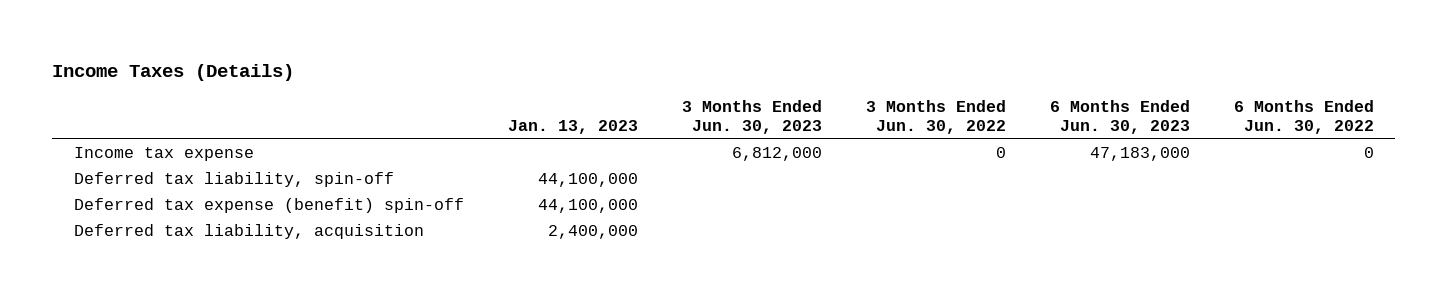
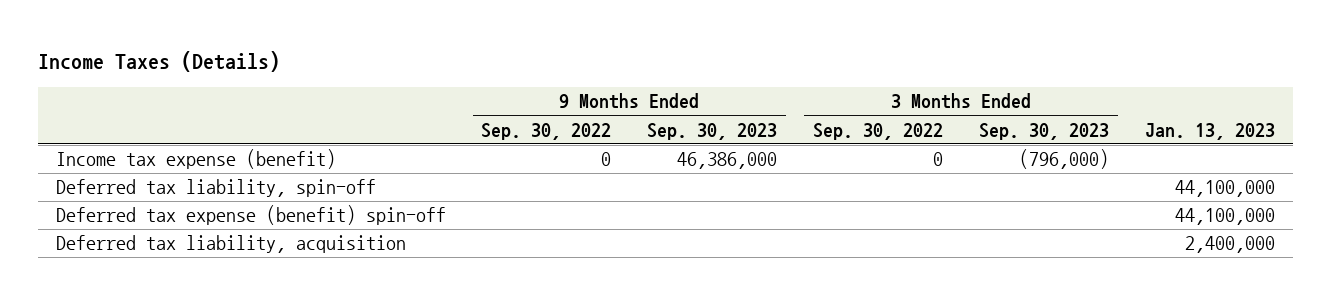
- | Jan. 13, 2023 | 3 Months Ended Jun. 30, 2023 | 3 Months Ended Jun. 30, 2022 | 6 Months Ended Jun. 30, 2023 | 6 Months Ended Jun. 30, 2022
+ | 9 Months Ended Sep. 30, 2022 | 9 Months Ended Sep. 30, 2023 | 3 Months Ended Sep. 30, 2022 | 3 Months Ended Sep. 30, 2023 | Jan. 13, 2023
- Income tax expense | | 6,812,000 | 0 | 47,183,000 | 0
+ Income tax expense (benefit) | 0 | 46,386,000 | 0 | (796,000) |

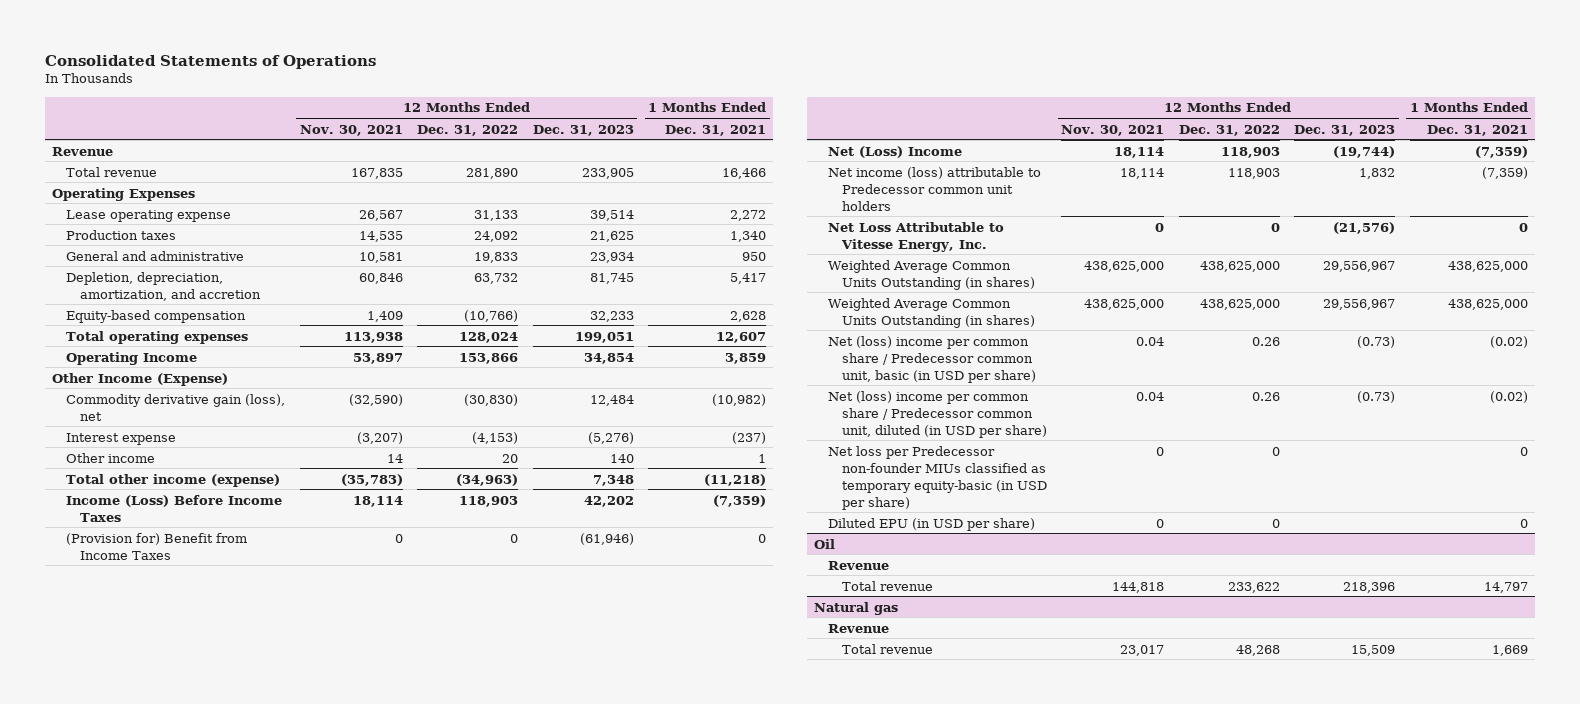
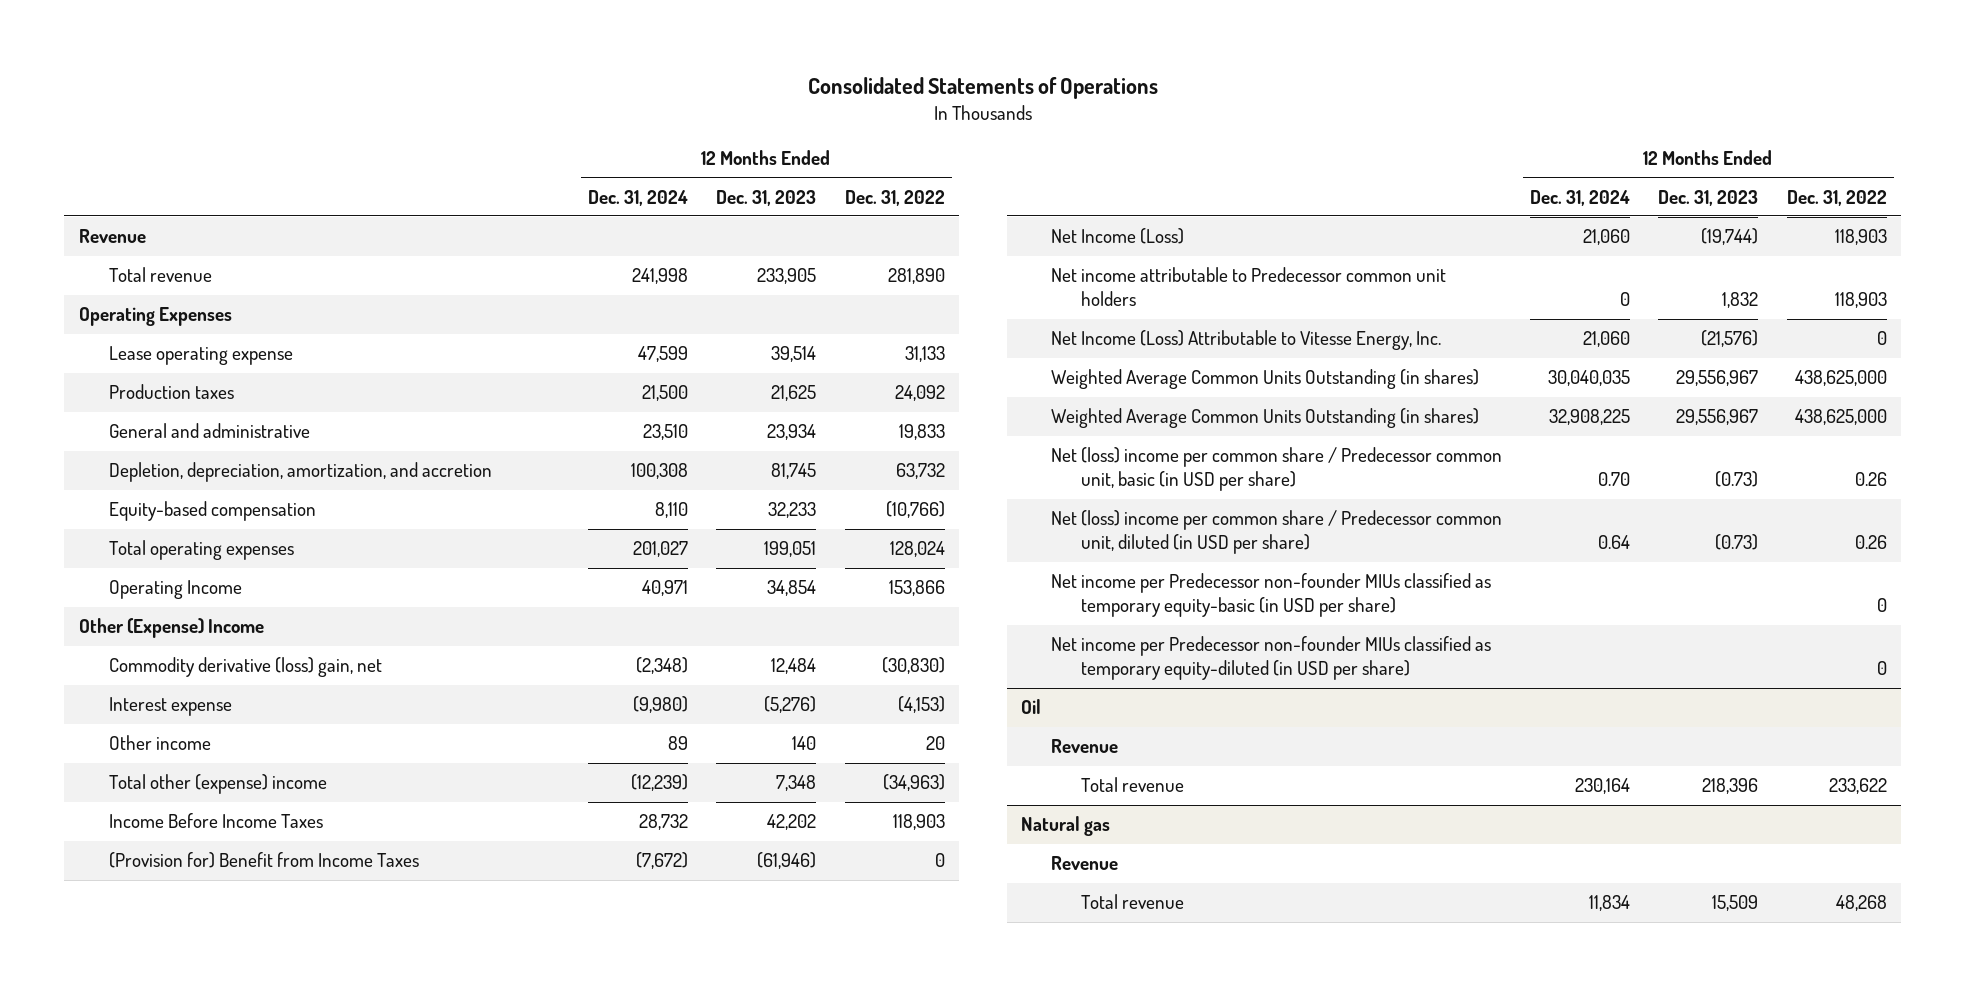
- | 12 Months Ended Nov. 30, 2021 | 12 Months Ended Dec. 31, 2022 | 12 Months Ended Dec. 31, 2023 | 1 Months Ended Dec. 31, 2021
+ | 12 Months Ended Dec. 31, 2024 | 12 Months Ended Dec. 31, 2023 | 12 Months Ended Dec. 31, 2022
- Other Income (Expense)
- Commodity derivative gain (loss), net | (32,590) | (30,830) | 12,484 | (10,982)
+ Other (Expense) Income
+ Commodity derivative (loss) gain, net | (2,348) | 12,484 | (30,830)
- Total other income (expense) | (35,783) | (34,963) | 7,348 | (11,218)
- Income (Loss) Before Income Taxes | 18,114 | 118,903 | 42,202 | (7,359)
+ Total other (expense) income | (12,239) | 7,348 | (34,963)
+ Income Before Income Taxes | 28,732 | 42,202 | 118,903
- Net (Loss) Income | 18,114 | 118,903 | (19,744) | (7,359)
- Net income (loss) attributable to Predecessor common unit holders | 18,114 | 118,903 | 1,832 | (7,359)
- Net Loss Attributable to Vitesse Energy, Inc. | 0 | 0 | (21,576) | 0
+ Net Income (Loss) | 21,060 | (19,744) | 118,903
+ Net income attributable to Predecessor common unit holders | 0 | 1,832 | 118,903
+ Net Income (Loss) Attributable to Vitesse Energy, Inc. | 21,060 | (21,576) | 0
- Net loss per Predecessor non-founder MIUs classified as temporary equity-basic (in USD per share) | 0 | 0 | | 0
- Diluted EPU (in USD per share) | 0 | 0 | | 0
+ Net income per Predecessor non-founder MIUs classified as temporary equity-basic (in USD per share) | | | 0
+ Net income per Predecessor non-founder MIUs classified as temporary equity-diluted (in USD per share) | | | 0

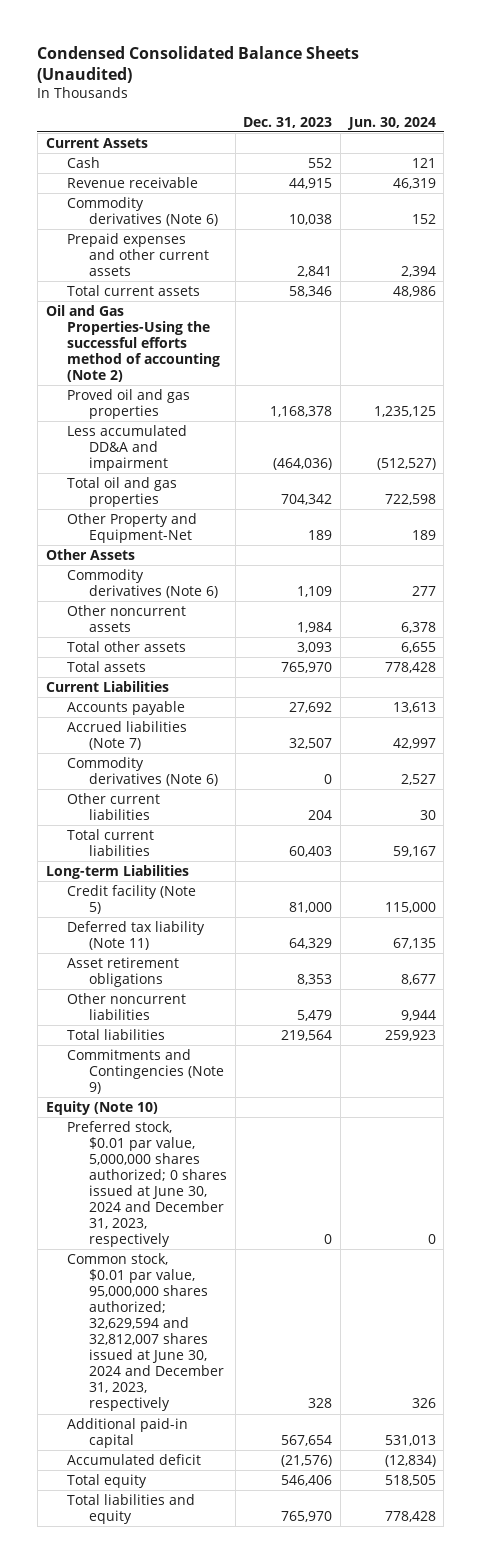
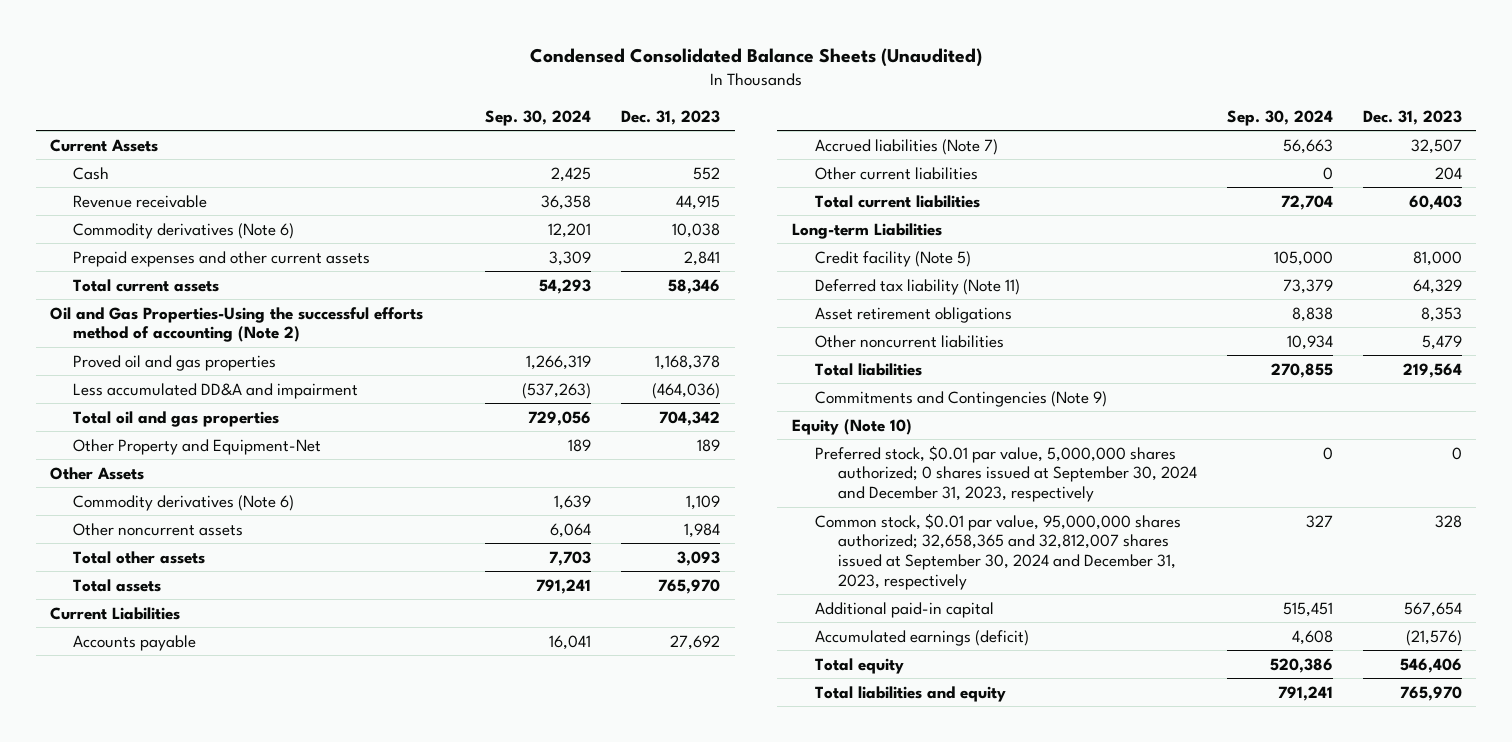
- | Dec. 31, 2023 | Jun. 30, 2024
+ | Sep. 30, 2024 | Dec. 31, 2023
- Commodity derivatives (Note 6) | 0 | 2,527
- Preferred stock, $0.01 par value, 5,000,000 shares authorized; 0 shares issued at June 30, 2024 and December 31, 2023, respectively | 0 | 0
- Common stock, $0.01 par value, 95,000,000 shares authorized; 32,629,594 and 32,812,007 shares issued at June 30, 2024 and December 31, 2023, respectively | 328 | 326
+ Preferred stock, $0.01 par value, 5,000,000 shares authorized; 0 shares issued at September 30, 2024 and December 31, 2023, respectively | 0 | 0
+ Common stock, $0.01 par value, 95,000,000 shares authorized; 32,658,365 and 32,812,007 shares issued at September 30, 2024 and December 31, 2023, respectively | 327 | 328
- Accumulated deficit | (21,576) | (12,834)
+ Accumulated earnings (deficit) | 4,608 | (21,576)

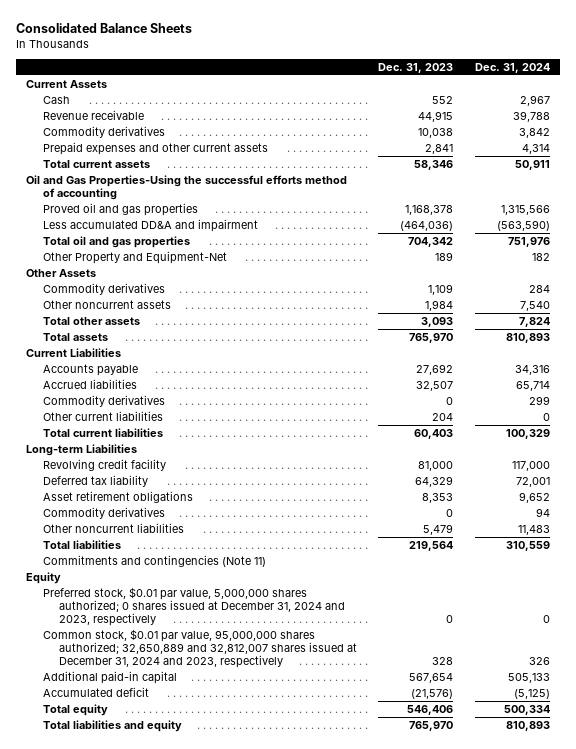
- Condensed Consolidated Balance Sheets (Unaudited)
+ Consolidated Balance Sheets
- | Sep. 30, 2024 | Dec. 31, 2023
+ | Dec. 31, 2023 | Dec. 31, 2024
- Commodity derivatives (Note 6) | 12,201 | 10,038
+ Commodity derivatives | 10,038 | 3,842
- Oil and Gas Properties-Using the successful efforts method of accounting (Note 2)
+ Oil and Gas Properties-Using the successful efforts method of accounting
- Commodity derivatives (Note 6) | 1,639 | 1,109
+ Commodity derivatives | 1,109 | 284
- Accrued liabilities (Note 7) | 56,663 | 32,507
+ Accrued liabilities | 32,507 | 65,714
+ Commodity derivatives | 0 | 299
- Credit facility (Note 5) | 105,000 | 81,000
- Deferred tax liability (Note 11) | 73,379 | 64,329
+ Revolving credit facility | 81,000 | 117,000
+ Deferred tax liability | 64,329 | 72,001
+ Commodity derivatives | 0 | 94
- Commitments and Contingencies (Note 9)
- Equity (Note 10)
- Preferred stock, $0.01 par value, 5,000,000 shares authorized; 0 shares issued at September 30, 2024 and December 31, 2023, respectively | 0 | 0
- Common stock, $0.01 par value, 95,000,000 shares authorized; 32,658,365 and 32,812,007 shares issued at September 30, 2024 and December 31, 2023, respectively | 327 | 328
+ Commitments and contingencies (Note 11)
+ Equity
+ Preferred stock, $0.01 par value, 5,000,000 shares authorized; 0 shares issued at December 31, 2024 and 2023, respectively | 0 | 0
+ Common stock, $0.01 par value, 95,000,000 shares authorized; 32,650,889 and 32,812,007 shares issued at December 31, 2024 and 2023, respectively | 328 | 326
- Accumulated earnings (deficit) | 4,608 | (21,576)
+ Accumulated deficit | (21,576) | (5,125)

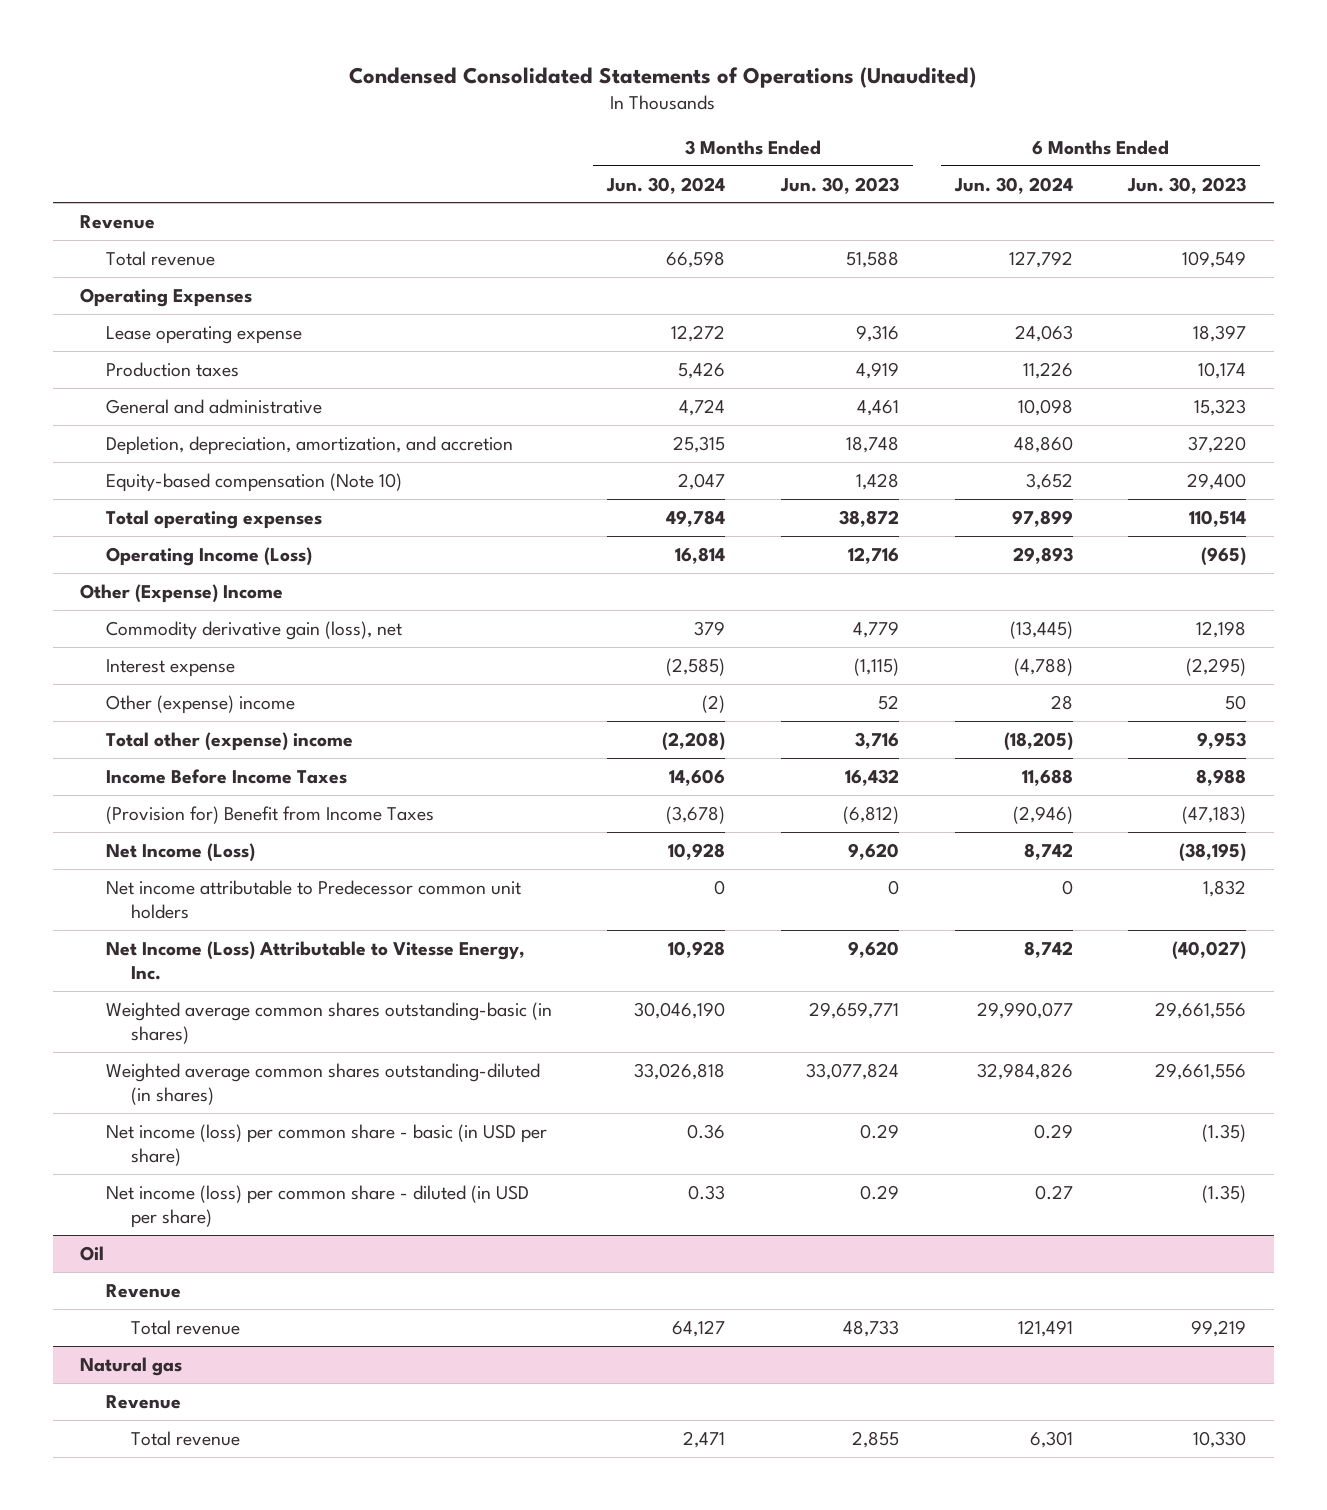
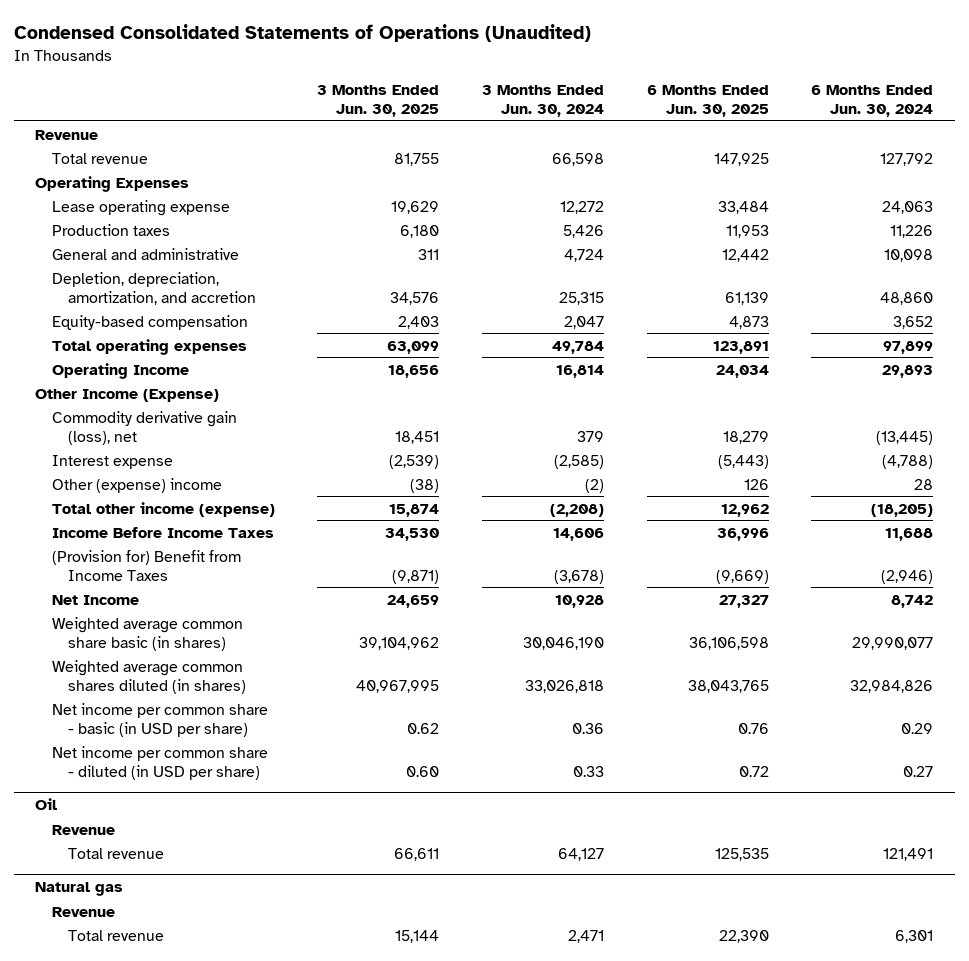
- | 3 Months Ended Jun. 30, 2024 | 3 Months Ended Jun. 30, 2023 | 6 Months Ended Jun. 30, 2024 | 6 Months Ended Jun. 30, 2023
+ | 3 Months Ended Jun. 30, 2025 | 3 Months Ended Jun. 30, 2024 | 6 Months Ended Jun. 30, 2025 | 6 Months Ended Jun. 30, 2024
- Equity-based compensation (Note 10) | 2,047 | 1,428 | 3,652 | 29,400
+ Equity-based compensation | 2,403 | 2,047 | 4,873 | 3,652
- Operating Income (Loss) | 16,814 | 12,716 | 29,893 | (965)
- Other (Expense) Income
+ Operating Income | 18,656 | 16,814 | 24,034 | 29,893
+ Other Income (Expense)
- Total other (expense) income | (2,208) | 3,716 | (18,205) | 9,953
+ Total other income (expense) | 15,874 | (2,208) | 12,962 | (18,205)
- Net Income (Loss) | 10,928 | 9,620 | 8,742 | (38,195)
- Net income attributable to Predecessor common unit holders | 0 | 0 | 0 | 1,832
- Net Income (Loss) Attributable to Vitesse Energy, Inc. | 10,928 | 9,620 | 8,742 | (40,027)
- Weighted average common shares outstanding-basic (in shares) | 30,046,190 | 29,659,771 | 29,990,077 | 29,661,556
- Weighted average common shares outstanding-diluted (in shares) | 33,026,818 | 33,077,824 | 32,984,826 | 29,661,556
- Net income (loss) per common share - basic (in USD per share) | 0.36 | 0.29 | 0.29 | (1.35)
- Net income (loss) per common share - diluted (in USD per share) | 0.33 | 0.29 | 0.27 | (1.35)
+ Net Income | 24,659 | 10,928 | 27,327 | 8,742
+ Weighted average common share basic (in shares) | 39,104,962 | 30,046,190 | 36,106,598 | 29,990,077
+ Weighted average common shares diluted (in shares) | 40,967,995 | 33,026,818 | 38,043,765 | 32,984,826
+ Net income per common share - basic (in USD per share) | 0.62 | 0.36 | 0.76 | 0.29
+ Net income per common share - diluted (in USD per share) | 0.60 | 0.33 | 0.72 | 0.27

